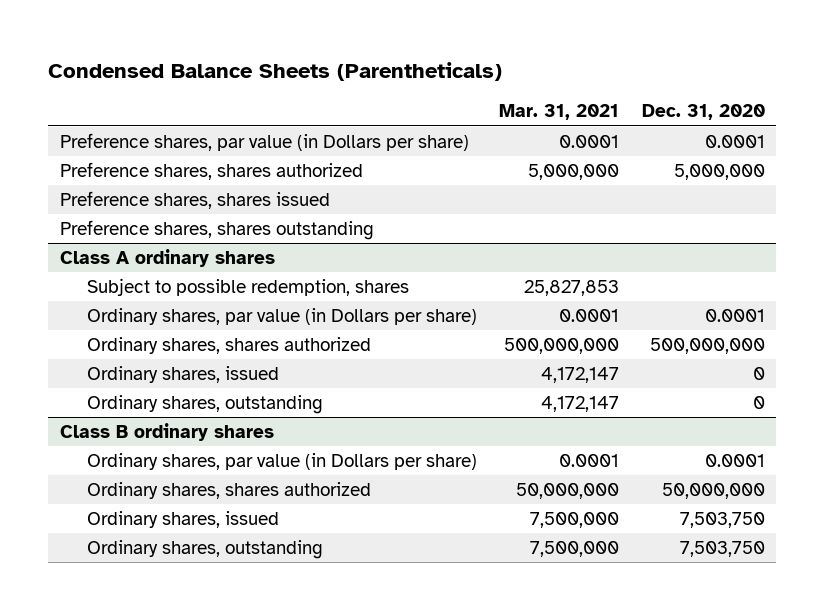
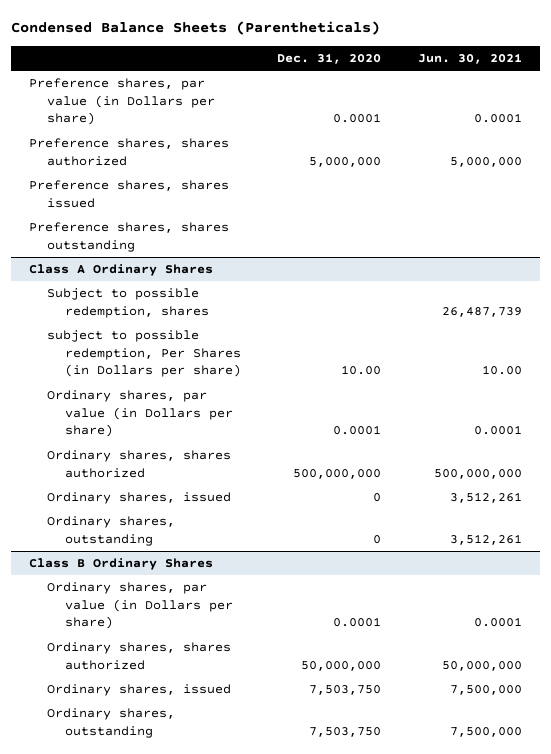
- | Mar. 31, 2021 | Dec. 31, 2020
+ | Dec. 31, 2020 | Jun. 30, 2021
- Class A ordinary shares
+ Class A Ordinary Shares
+ subject to possible redemption, Per Shares (in Dollars per share) | 10.00 | 10.00
- Class B ordinary shares
+ Class B Ordinary Shares

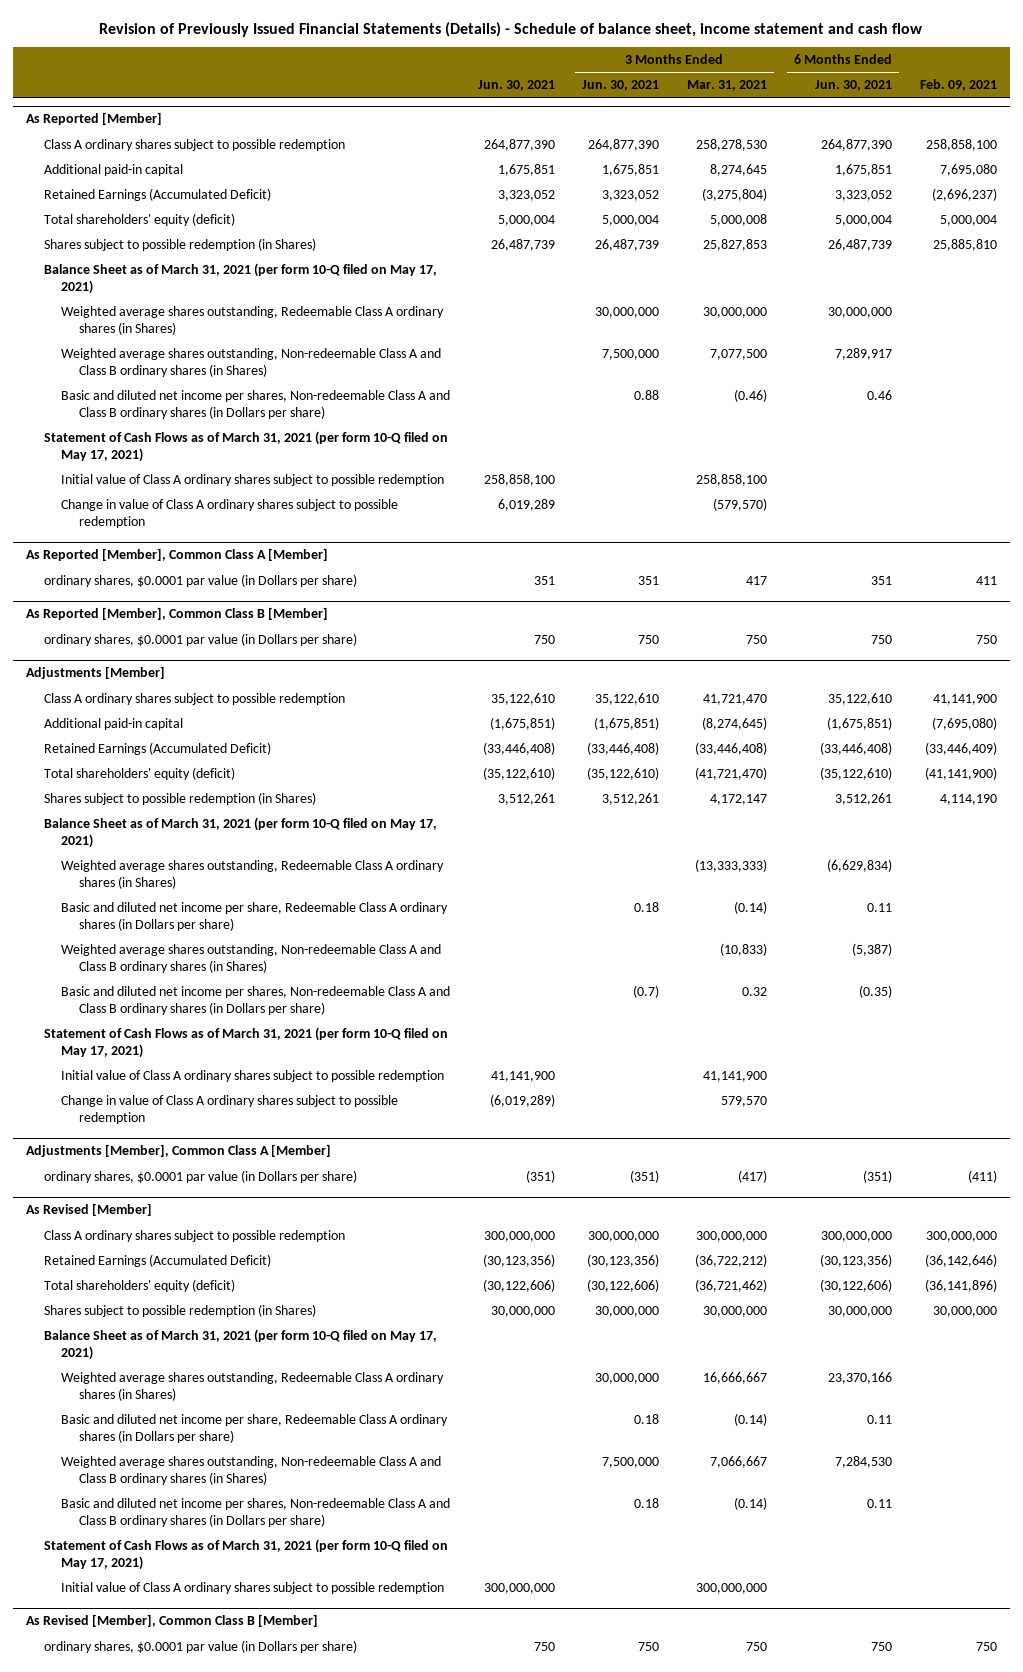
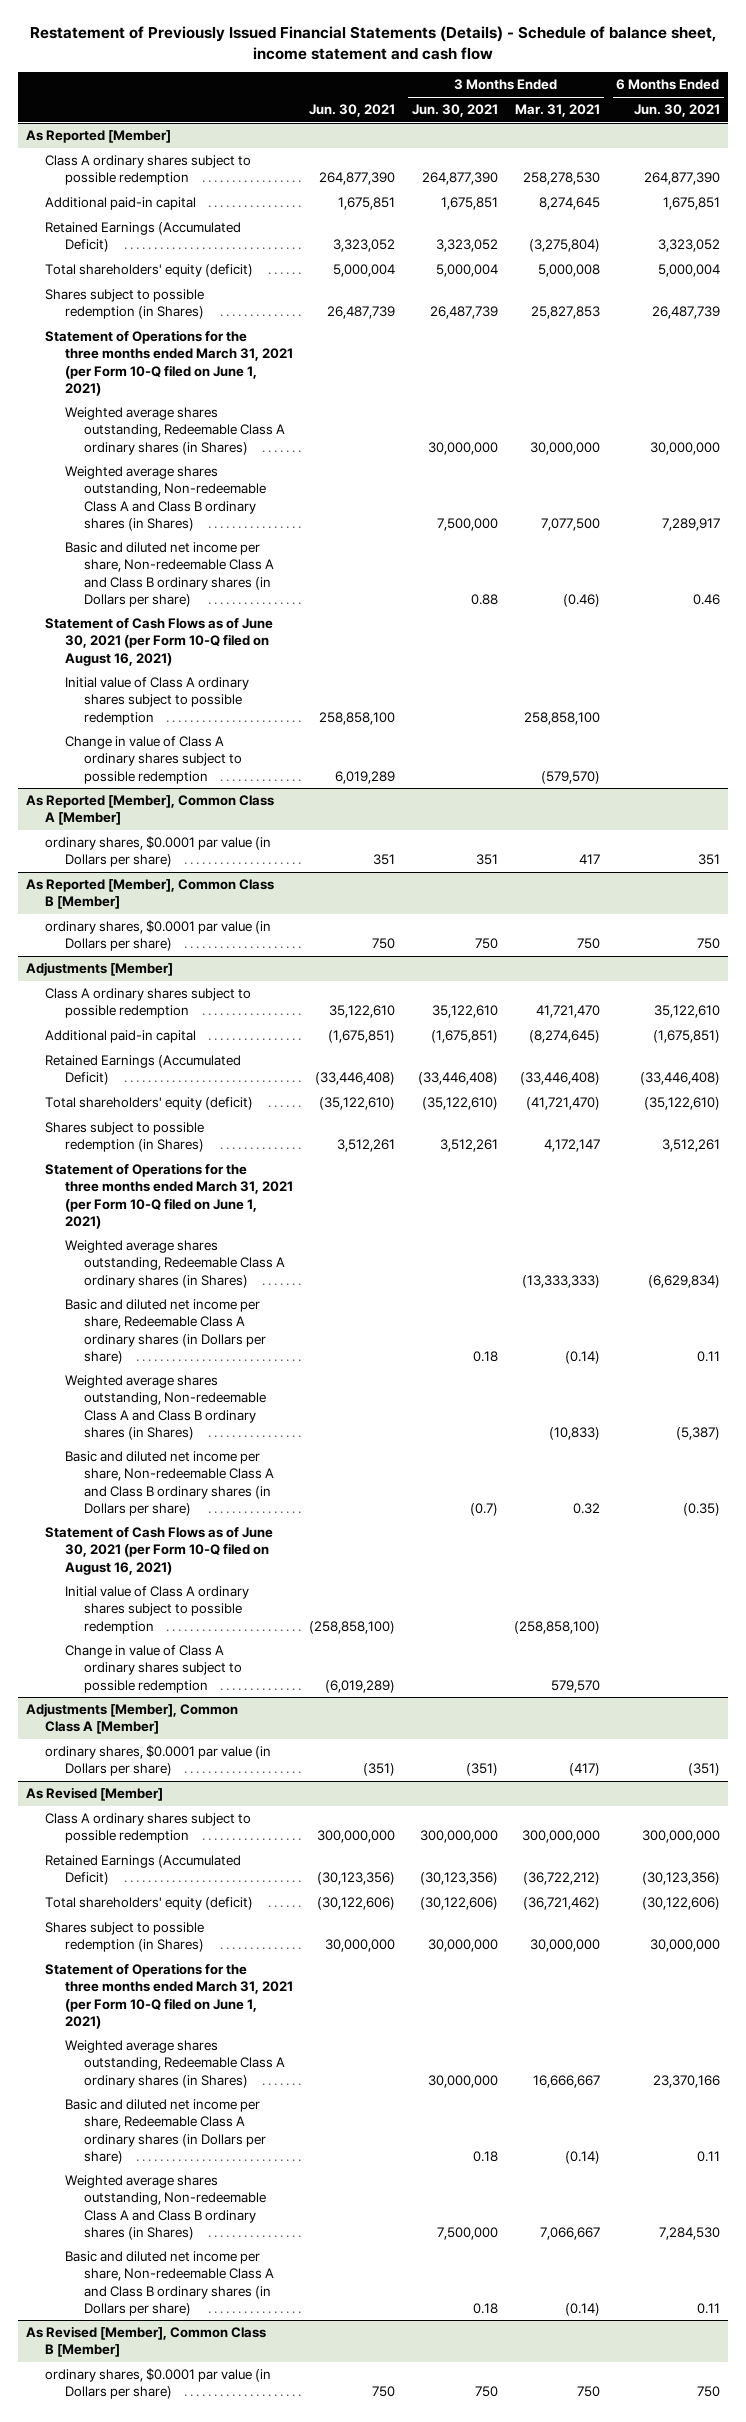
- Revision of Previously Issued Financial Statements (Details) - Schedule of balance sheet, income statement and cash flow
+ Restatement of Previously Issued Financial Statements (Details) - Schedule of balance sheet, income statement and cash flow
- | Jun. 30, 2021 | 3 Months Ended Jun. 30, 2021 | 3 Months Ended Mar. 31, 2021 | 6 Months Ended Jun. 30, 2021 | Feb. 09, 2021
+ | Jun. 30, 2021 | 3 Months Ended Jun. 30, 2021 | 3 Months Ended Mar. 31, 2021 | 6 Months Ended Jun. 30, 2021
@ As Reported [Member]
- Balance Sheet as of March 31, 2021 (per form 10-Q filed on May 17, 2021)
+ Statement of Operations for the three months ended March 31, 2021 (per Form 10-Q filed on June 1, 2021)
- Basic and diluted net income per shares, Non-redeemable Class A and Class B ordinary shares (in Dollars per share) | | 0.88 | (0.46) | 0.46 |
- Statement of Cash Flows as of March 31, 2021 (per form 10-Q filed on May 17, 2021)
+ Basic and diluted net income per share, Non-redeemable Class A and Class B ordinary shares (in Dollars per share) | | 0.88 | (0.46) | 0.46
+ Statement of Cash Flows as of June 30, 2021 (per Form 10-Q filed on August 16, 2021)
@ Adjustments [Member]
- Balance Sheet as of March 31, 2021 (per form 10-Q filed on May 17, 2021)
+ Statement of Operations for the three months ended March 31, 2021 (per Form 10-Q filed on June 1, 2021)
- Basic and diluted net income per shares, Non-redeemable Class A and Class B ordinary shares (in Dollars per share) | | (0.7) | 0.32 | (0.35) |
- Statement of Cash Flows as of March 31, 2021 (per form 10-Q filed on May 17, 2021)
- Initial value of Class A ordinary shares subject to possible redemption | 41,141,900 | | 41,141,900 | |
+ Basic and diluted net income per share, Non-redeemable Class A and Class B ordinary shares (in Dollars per share) | | (0.7) | 0.32 | (0.35)
+ Statement of Cash Flows as of June 30, 2021 (per Form 10-Q filed on August 16, 2021)
+ Initial value of Class A ordinary shares subject to possible redemption | (258,858,100) | | (258,858,100) |
@ As Revised [Member]
- Balance Sheet as of March 31, 2021 (per form 10-Q filed on May 17, 2021)
+ Statement of Operations for the three months ended March 31, 2021 (per Form 10-Q filed on June 1, 2021)
- Basic and diluted net income per shares, Non-redeemable Class A and Class B ordinary shares (in Dollars per share) | | 0.18 | (0.14) | 0.11 |
- Statement of Cash Flows as of March 31, 2021 (per form 10-Q filed on May 17, 2021)
- Initial value of Class A ordinary shares subject to possible redemption | 300,000,000 | | 300,000,000 | |
+ Basic and diluted net income per share, Non-redeemable Class A and Class B ordinary shares (in Dollars per share) | | 0.18 | (0.14) | 0.11

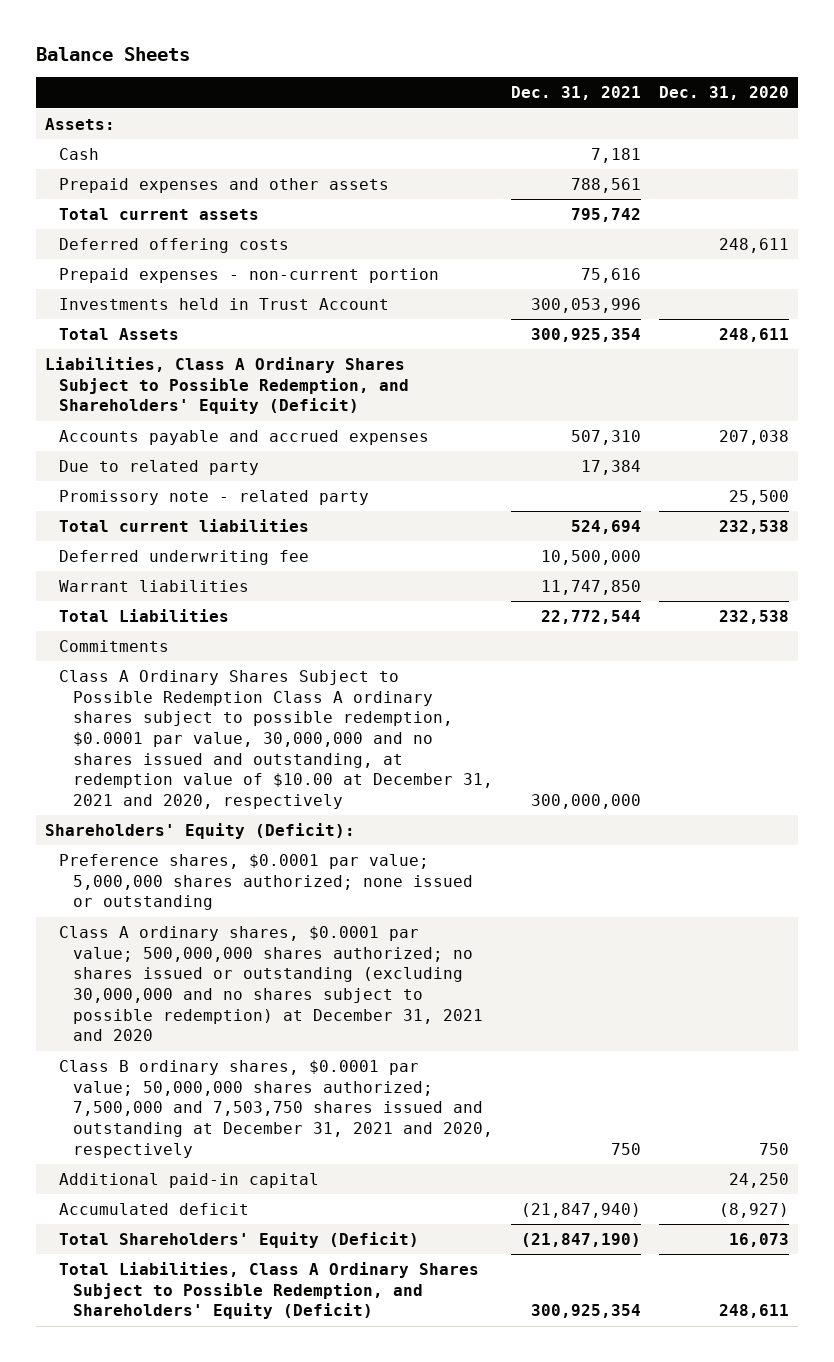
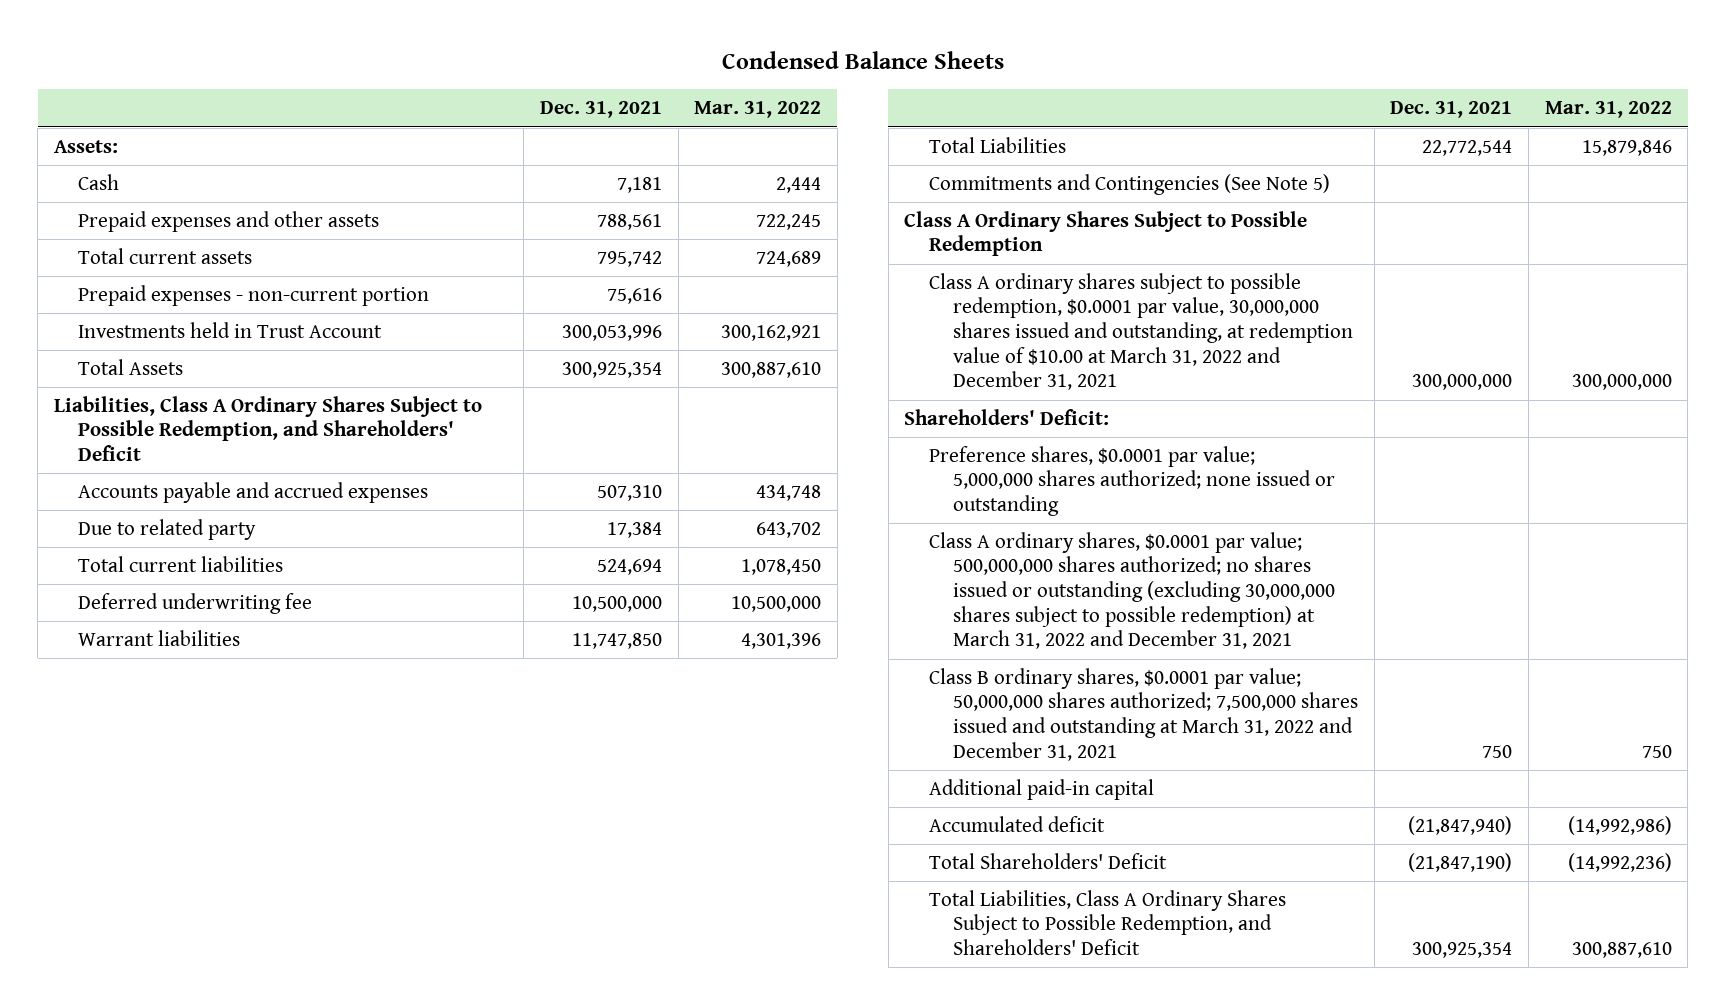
- Balance Sheets
+ Condensed Balance Sheets
- | Dec. 31, 2021 | Dec. 31, 2020
+ | Dec. 31, 2021 | Mar. 31, 2022
- Deferred offering costs | | 248,611
- Liabilities, Class A Ordinary Shares Subject to Possible Redemption, and Shareholders' Equity (Deficit)
+ Liabilities, Class A Ordinary Shares Subject to Possible Redemption, and Shareholders' Deficit
- Promissory note - related party | | 25,500
- Commitments
- Class A Ordinary Shares Subject to Possible Redemption Class A ordinary shares subject to possible redemption, $0.0001 par value, 30,000,000 and no shares issued and outstanding, at redemption value of $10.00 at December 31, 2021 and 2020, respectively | 300,000,000 |
- Shareholders' Equity (Deficit):
+ Commitments and Contingencies (See Note 5)
+ Class A Ordinary Shares Subject to Possible Redemption
+ Class A ordinary shares subject to possible redemption, $0.0001 par value, 30,000,000 shares issued and outstanding, at redemption value of $10.00 at March 31, 2022 and December 31, 2021 | 300,000,000 | 300,000,000
+ Shareholders' Deficit:
- Class A ordinary shares, $0.0001 par value; 500,000,000 shares authorized; no shares issued or outstanding (excluding 30,000,000 and no shares subject to possible redemption) at December 31, 2021 and 2020
- Class B ordinary shares, $0.0001 par value; 50,000,000 shares authorized; 7,500,000 and 7,503,750 shares issued and outstanding at December 31, 2021 and 2020, respectively | 750 | 750
+ Class A ordinary shares, $0.0001 par value; 500,000,000 shares authorized; no shares issued or outstanding (excluding 30,000,000 shares subject to possible redemption) at March 31, 2022 and December 31, 2021
+ Class B ordinary shares, $0.0001 par value; 50,000,000 shares authorized; 7,500,000 shares issued and outstanding at March 31, 2022 and December 31, 2021 | 750 | 750
- Total Shareholders' Equity (Deficit) | (21,847,190) | 16,073
- Total Liabilities, Class A Ordinary Shares Subject to Possible Redemption, and Shareholders' Equity (Deficit) | 300,925,354 | 248,611
+ Total Shareholders' Deficit | (21,847,190) | (14,992,236)
+ Total Liabilities, Class A Ordinary Shares Subject to Possible Redemption, and Shareholders' Deficit | 300,925,354 | 300,887,610

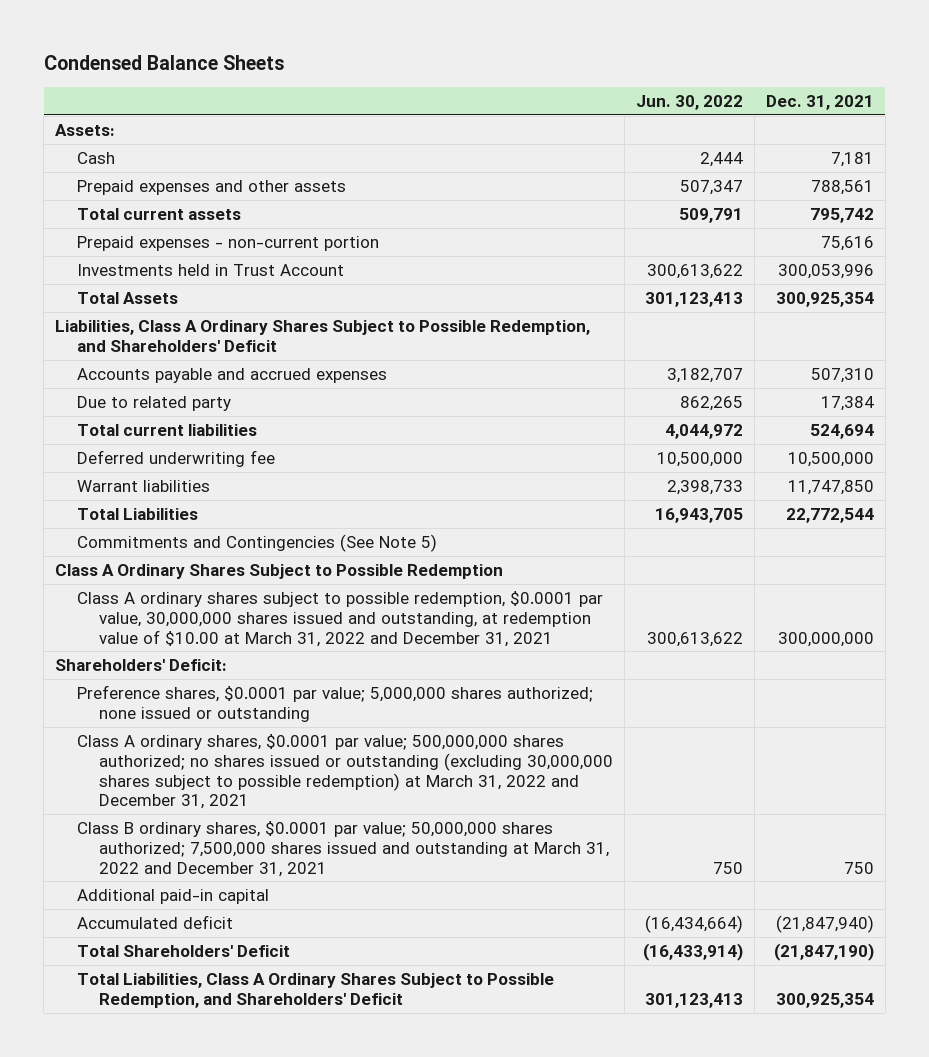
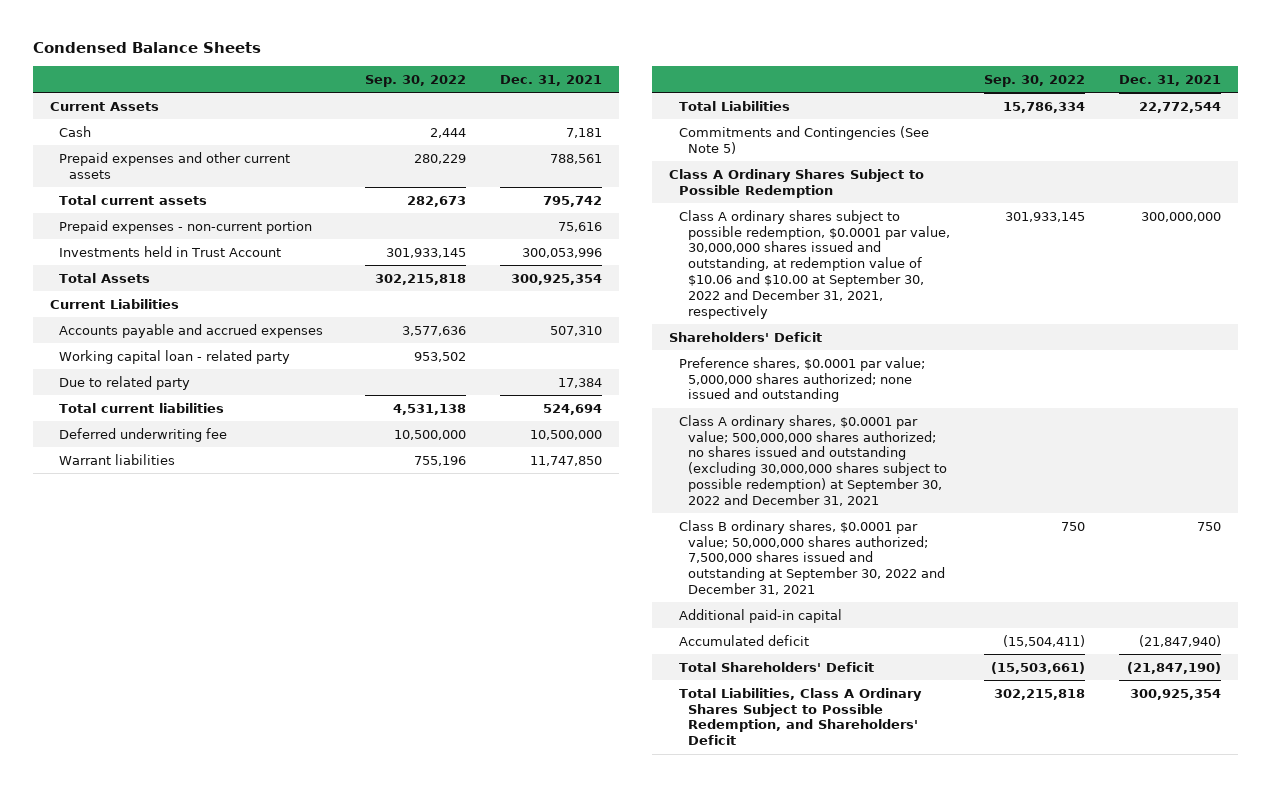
- | Jun. 30, 2022 | Dec. 31, 2021
+ | Sep. 30, 2022 | Dec. 31, 2021
- Assets:
+ Current Assets
- Prepaid expenses and other assets | 507,347 | 788,561
+ Prepaid expenses and other current assets | 280,229 | 788,561
- Liabilities, Class A Ordinary Shares Subject to Possible Redemption, and Shareholders' Deficit
+ Current Liabilities
+ Working capital loan - related party | 953,502 |
- Class A ordinary shares subject to possible redemption, $0.0001 par value, 30,000,000 shares issued and outstanding, at redemption value of $10.00 at March 31, 2022 and December 31, 2021 | 300,613,622 | 300,000,000
- Shareholders' Deficit:
- Preference shares, $0.0001 par value; 5,000,000 shares authorized; none issued or outstanding
- Class A ordinary shares, $0.0001 par value; 500,000,000 shares authorized; no shares issued or outstanding (excluding 30,000,000 shares subject to possible redemption) at March 31, 2022 and December 31, 2021
- Class B ordinary shares, $0.0001 par value; 50,000,000 shares authorized; 7,500,000 shares issued and outstanding at March 31, 2022 and December 31, 2021 | 750 | 750
+ Class A ordinary shares subject to possible redemption, $0.0001 par value, 30,000,000 shares issued and outstanding, at redemption value of $10.06 and $10.00 at September 30, 2022 and December 31, 2021, respectively | 301,933,145 | 300,000,000
+ Shareholders' Deficit
+ Preference shares, $0.0001 par value; 5,000,000 shares authorized; none issued and outstanding
+ Class A ordinary shares, $0.0001 par value; 500,000,000 shares authorized; no shares issued and outstanding (excluding 30,000,000 shares subject to possible redemption) at September 30, 2022 and December 31, 2021
+ Class B ordinary shares, $0.0001 par value; 50,000,000 shares authorized; 7,500,000 shares issued and outstanding at September 30, 2022 and December 31, 2021 | 750 | 750

